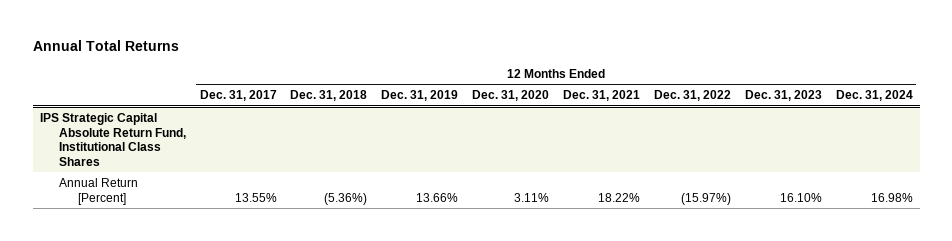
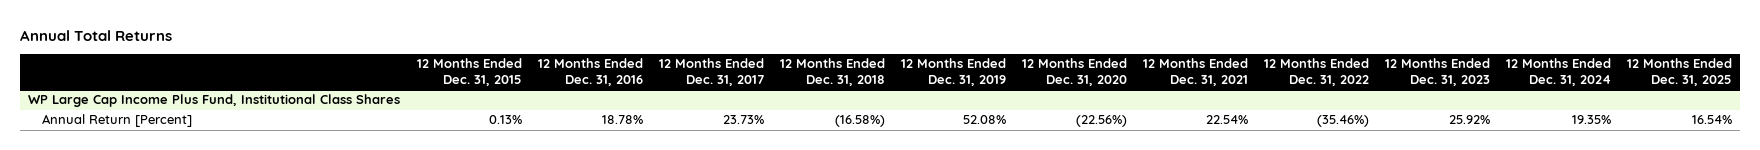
- | 12 Months Ended Dec. 31, 2017 | 12 Months Ended Dec. 31, 2018 | 12 Months Ended Dec. 31, 2019 | 12 Months Ended Dec. 31, 2020 | 12 Months Ended Dec. 31, 2021 | 12 Months Ended Dec. 31, 2022 | 12 Months Ended Dec. 31, 2023 | 12 Months Ended Dec. 31, 2024
+ | 12 Months Ended Dec. 31, 2015 | 12 Months Ended Dec. 31, 2016 | 12 Months Ended Dec. 31, 2017 | 12 Months Ended Dec. 31, 2018 | 12 Months Ended Dec. 31, 2019 | 12 Months Ended Dec. 31, 2020 | 12 Months Ended Dec. 31, 2021 | 12 Months Ended Dec. 31, 2022 | 12 Months Ended Dec. 31, 2023 | 12 Months Ended Dec. 31, 2024 | 12 Months Ended Dec. 31, 2025
- IPS Strategic Capital Absolute Return Fund, Institutional Class Shares
- Annual Return [Percent] | 13.55% | (5.36%) | 13.66% | 3.11% | 18.22% | (15.97%) | 16.10% | 16.98%
+ WP Large Cap Income Plus Fund, Institutional Class Shares
+ Annual Return [Percent] | 0.13% | 18.78% | 23.73% | (16.58%) | 52.08% | (22.56%) | 22.54% | (35.46%) | 25.92% | 19.35% | 16.54%

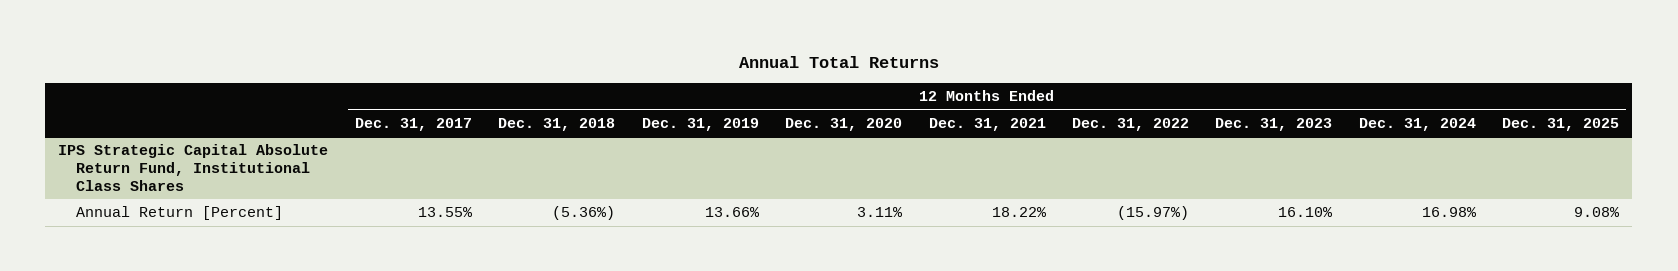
- | 12 Months Ended Dec. 31, 2015 | 12 Months Ended Dec. 31, 2016 | 12 Months Ended Dec. 31, 2017 | 12 Months Ended Dec. 31, 2018 | 12 Months Ended Dec. 31, 2019 | 12 Months Ended Dec. 31, 2020 | 12 Months Ended Dec. 31, 2021 | 12 Months Ended Dec. 31, 2022 | 12 Months Ended Dec. 31, 2023 | 12 Months Ended Dec. 31, 2024 | 12 Months Ended Dec. 31, 2025
+ | 12 Months Ended Dec. 31, 2017 | 12 Months Ended Dec. 31, 2018 | 12 Months Ended Dec. 31, 2019 | 12 Months Ended Dec. 31, 2020 | 12 Months Ended Dec. 31, 2021 | 12 Months Ended Dec. 31, 2022 | 12 Months Ended Dec. 31, 2023 | 12 Months Ended Dec. 31, 2024 | 12 Months Ended Dec. 31, 2025
- WP Large Cap Income Plus Fund, Institutional Class Shares
- Annual Return [Percent] | 0.13% | 18.78% | 23.73% | (16.58%) | 52.08% | (22.56%) | 22.54% | (35.46%) | 25.92% | 19.35% | 16.54%
+ IPS Strategic Capital Absolute Return Fund, Institutional Class Shares
+ Annual Return [Percent] | 13.55% | (5.36%) | 13.66% | 3.11% | 18.22% | (15.97%) | 16.10% | 16.98% | 9.08%

